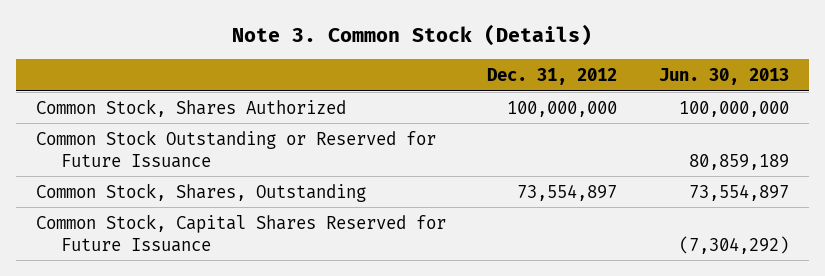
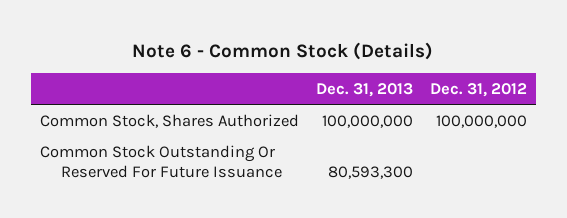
- Note 3. Common Stock (Details)
+ Note 6 - Common Stock (Details)
- | Dec. 31, 2012 | Jun. 30, 2013
+ | Dec. 31, 2013 | Dec. 31, 2012
- Common Stock Outstanding or Reserved for Future Issuance | | 80,859,189
- Common Stock, Shares, Outstanding | 73,554,897 | 73,554,897
- Common Stock, Capital Shares Reserved for Future Issuance | | (7,304,292)
+ Common Stock Outstanding Or Reserved For Future Issuance | 80,593,300 |

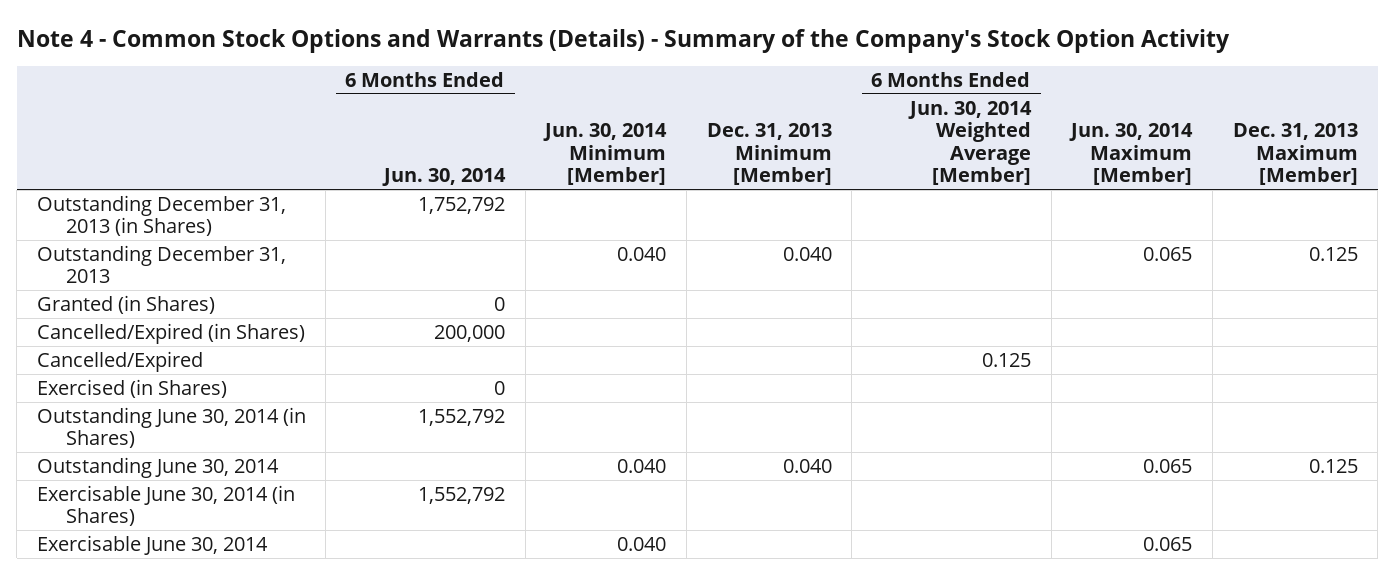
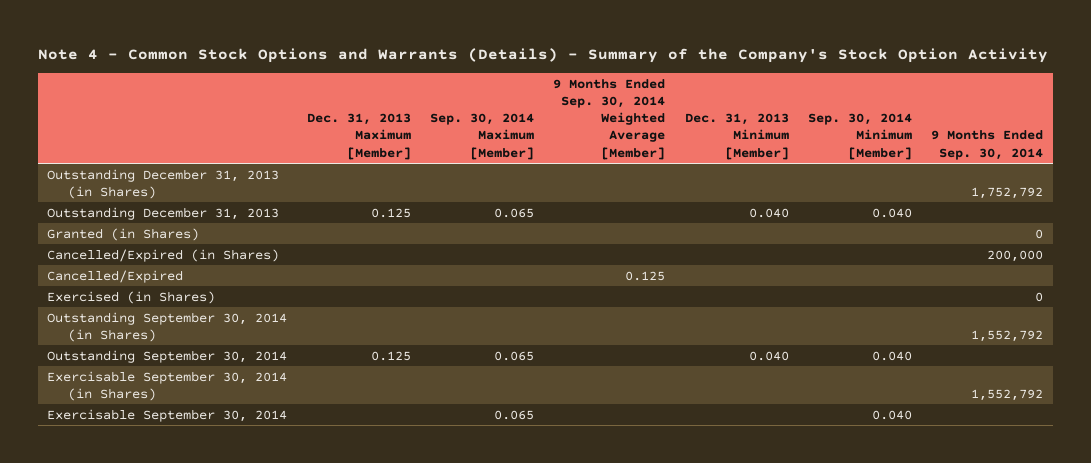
- | 6 Months Ended Jun. 30, 2014 | Jun. 30, 2014 Minimum [Member] | Dec. 31, 2013 Minimum [Member] | 6 Months Ended Jun. 30, 2014 Weighted Average [Member] | Jun. 30, 2014 Maximum [Member] | Dec. 31, 2013 Maximum [Member]
+ | Dec. 31, 2013 Maximum [Member] | Sep. 30, 2014 Maximum [Member] | 9 Months Ended Sep. 30, 2014 Weighted Average [Member] | Dec. 31, 2013 Minimum [Member] | Sep. 30, 2014 Minimum [Member] | 9 Months Ended Sep. 30, 2014
- Outstanding June 30, 2014 (in Shares) | 1,552,792 | | | | |
- Outstanding June 30, 2014 | | 0.040 | 0.040 | | 0.065 | 0.125
- Exercisable June 30, 2014 (in Shares) | 1,552,792 | | | | |
- Exercisable June 30, 2014 | | 0.040 | | | 0.065 |
+ Outstanding September 30, 2014 (in Shares) | | | | | | 1,552,792
+ Outstanding September 30, 2014 | 0.125 | 0.065 | | 0.040 | 0.040 |
+ Exercisable September 30, 2014 (in Shares) | | | | | | 1,552,792
+ Exercisable September 30, 2014 | | 0.065 | | | 0.040 |

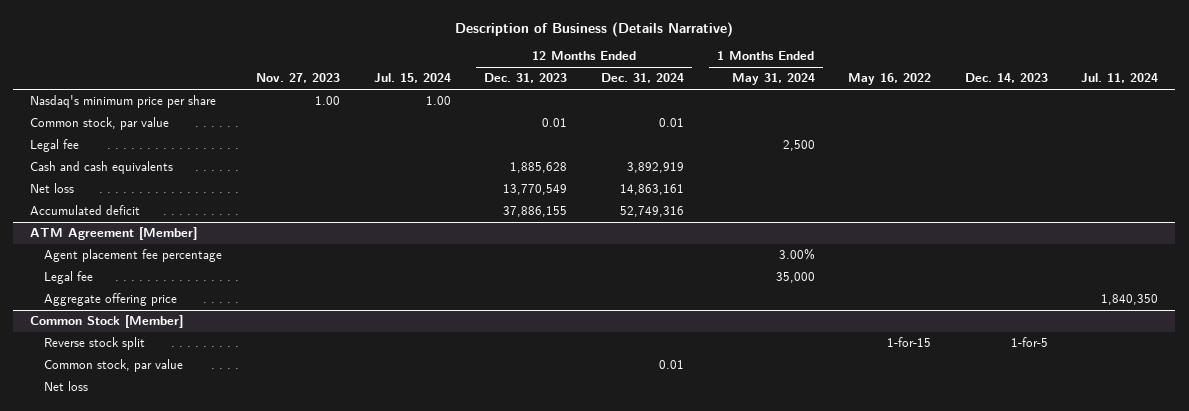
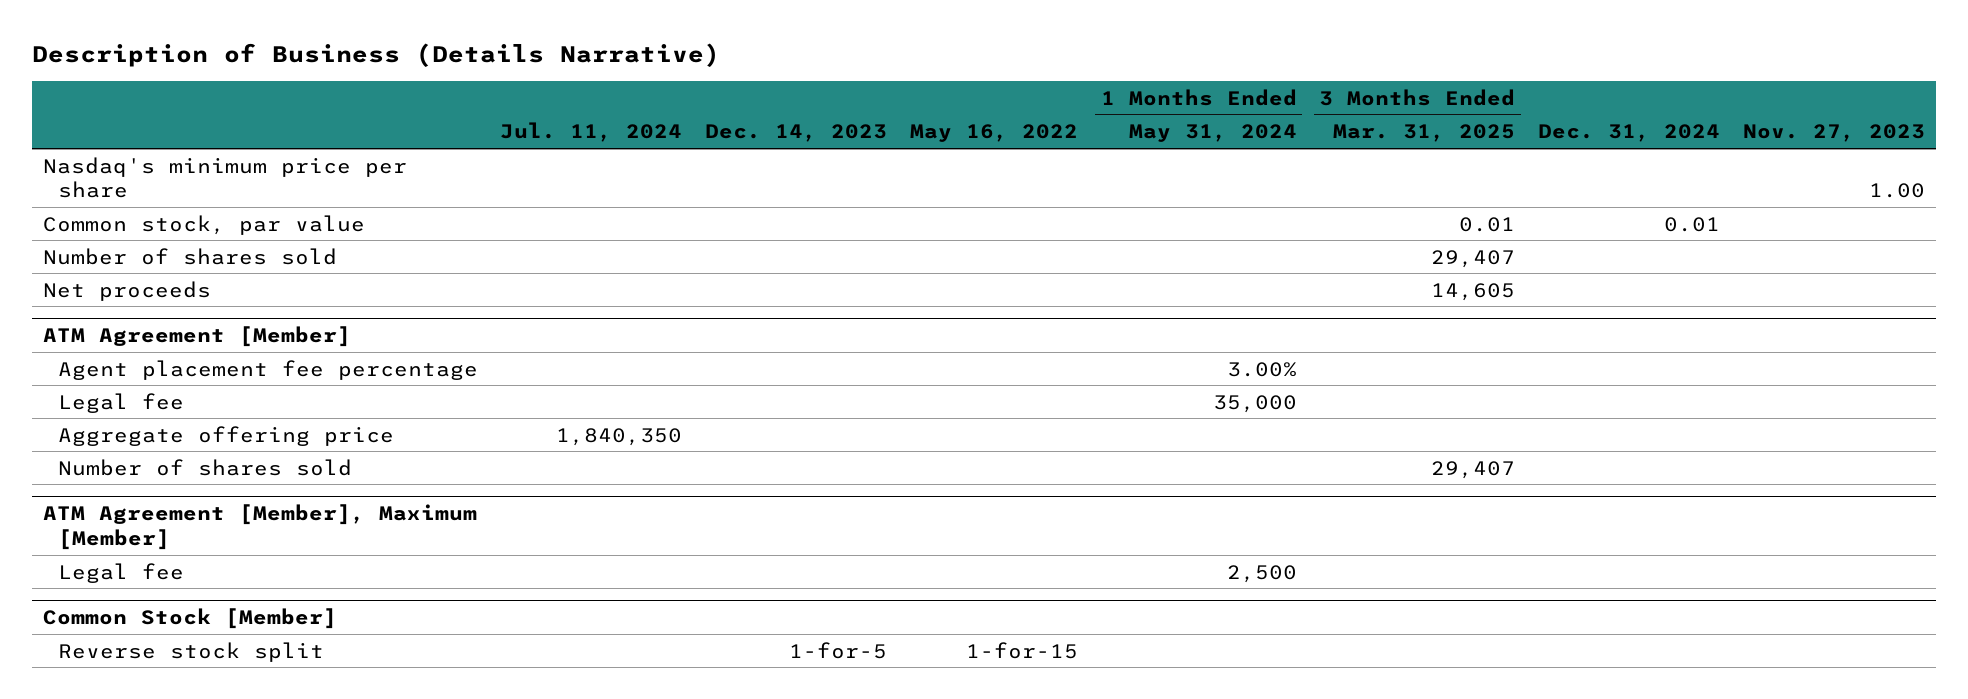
- | Nov. 27, 2023 | Jul. 15, 2024 | 12 Months Ended Dec. 31, 2023 | 12 Months Ended Dec. 31, 2024 | 1 Months Ended May 31, 2024 | May 16, 2022 | Dec. 14, 2023 | Jul. 11, 2024
+ | Jul. 11, 2024 | Dec. 14, 2023 | May 16, 2022 | 1 Months Ended May 31, 2024 | 3 Months Ended Mar. 31, 2025 | Dec. 31, 2024 | Nov. 27, 2023
- Legal fee | | | | | 2,500 | | |
- Cash and cash equivalents | | | 1,885,628 | 3,892,919 | | | |
- Net loss | | | 13,770,549 | 14,863,161 | | | |
- Accumulated deficit | | | 37,886,155 | 52,749,316 | | | |
+ Number of shares sold | | | | | 29,407 | |
+ Net proceeds | | | | | 14,605 | |
@ ATM Agreement [Member]
+ Number of shares sold | | | | | 29,407 | |
+ ATM Agreement [Member], Maximum [Member]
+ Legal fee | | | | 2,500 | | |
@ Common Stock [Member]
- Common stock, par value | | | | 0.01 | | | |
- Net loss

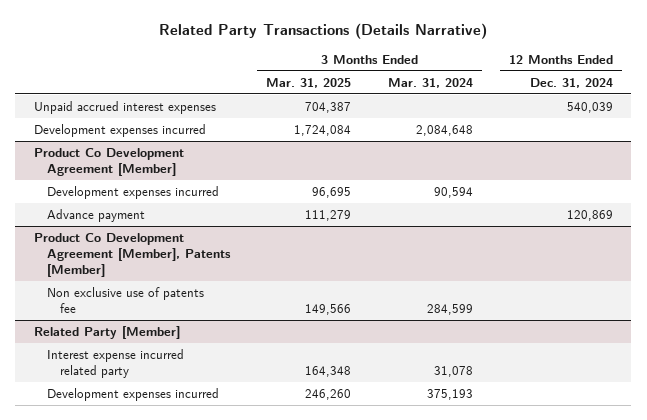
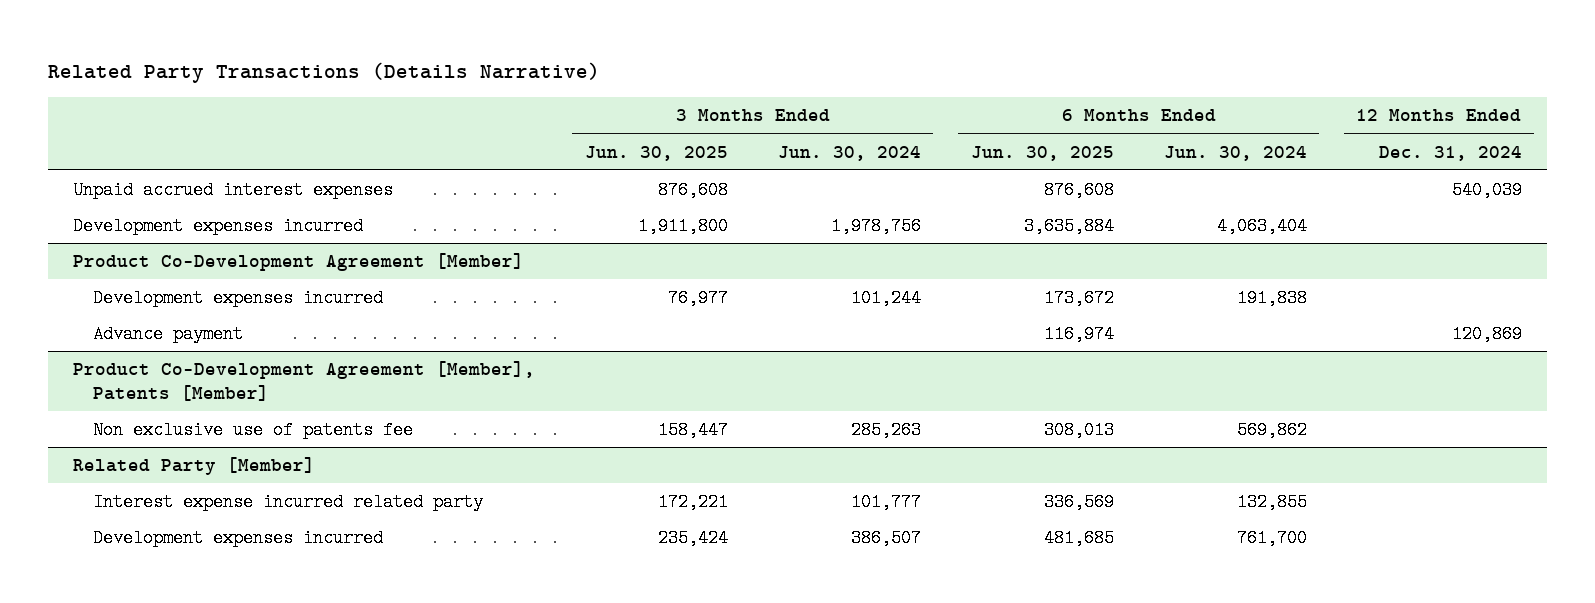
- | 3 Months Ended Mar. 31, 2025 | 3 Months Ended Mar. 31, 2024 | 12 Months Ended Dec. 31, 2024
+ | 3 Months Ended Jun. 30, 2025 | 3 Months Ended Jun. 30, 2024 | 6 Months Ended Jun. 30, 2025 | 6 Months Ended Jun. 30, 2024 | 12 Months Ended Dec. 31, 2024
- Product Co Development Agreement [Member]
+ Product Co-Development Agreement [Member]
- Product Co Development Agreement [Member], Patents [Member]
+ Product Co-Development Agreement [Member], Patents [Member]

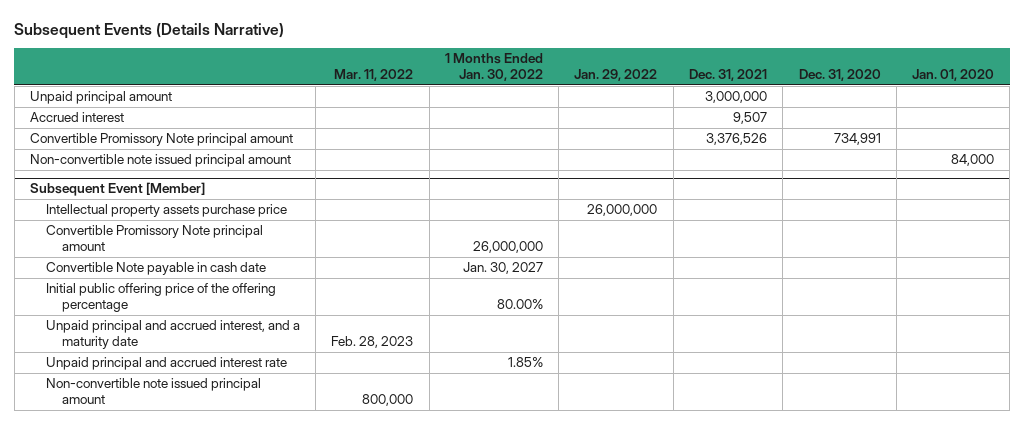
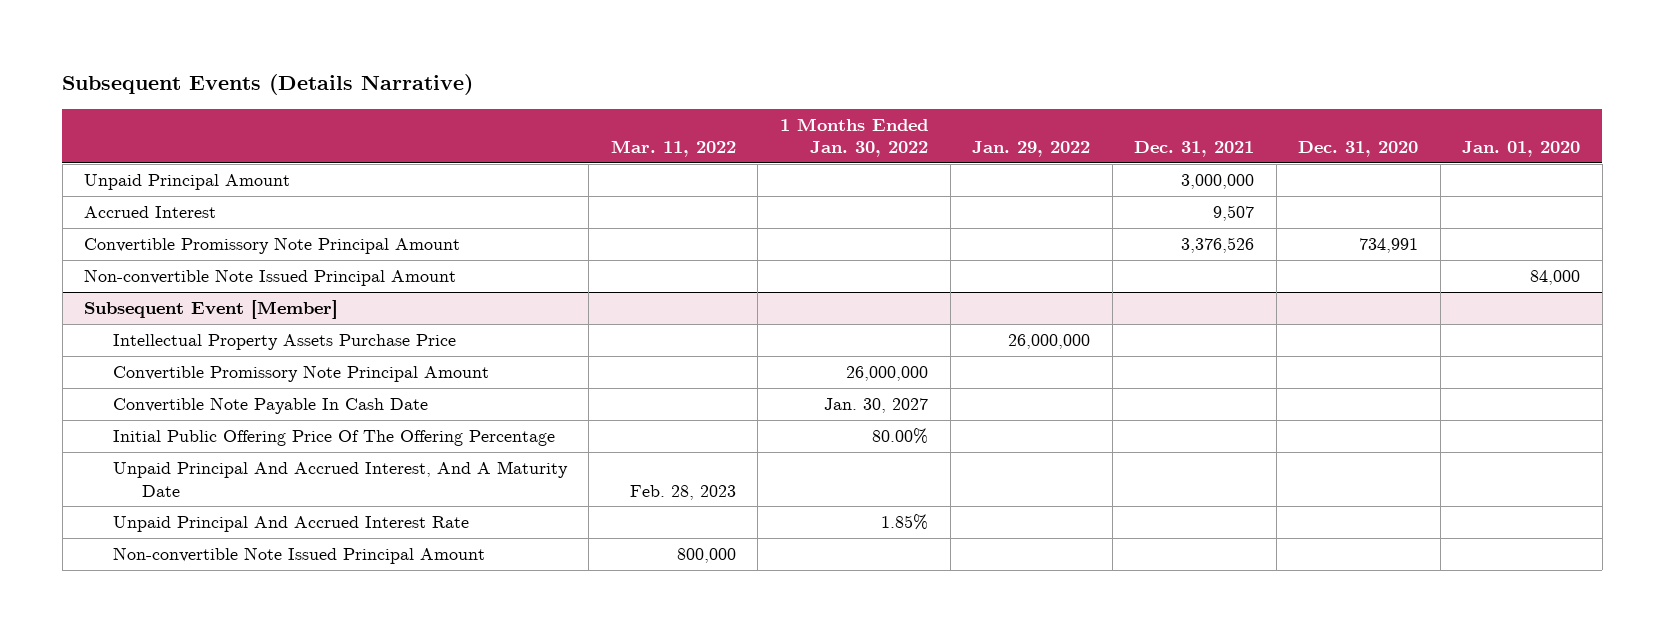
- Unpaid principal amount | | | | 3,000,000 | |
- Accrued interest | | | | 9,507 | |
- Convertible Promissory Note principal amount | | | | 3,376,526 | 734,991 |
- Non-convertible note issued principal amount | | | | | | 84,000
+ Unpaid Principal Amount | | | | 3,000,000 | |
+ Accrued Interest | | | | 9,507 | |
+ Convertible Promissory Note Principal Amount | | | | 3,376,526 | 734,991 |
+ Non-convertible Note Issued Principal Amount | | | | | | 84,000
@ Subsequent Event [Member]
- Intellectual property assets purchase price | | | 26,000,000 | | |
- Convertible Promissory Note principal amount | | 26,000,000 | | | |
- Convertible Note payable in cash date | | Jan. 30, 2027 | | | |
- Initial public offering price of the offering percentage | | 80.00% | | | |
- Unpaid principal and accrued interest, and a maturity date | Feb. 28, 2023 | | | | |
- Unpaid principal and accrued interest rate | | 1.85% | | | |
- Non-convertible note issued principal amount | 800,000 | | | | |
+ Intellectual Property Assets Purchase Price | | | 26,000,000 | | |
+ Convertible Promissory Note Principal Amount | | 26,000,000 | | | |
+ Convertible Note Payable In Cash Date | | Jan. 30, 2027 | | | |
+ Initial Public Offering Price Of The Offering Percentage | | 80.00% | | | |
+ Unpaid Principal And Accrued Interest, And A Maturity Date | Feb. 28, 2023 | | | | |
+ Unpaid Principal And Accrued Interest Rate | | 1.85% | | | |
+ Non-convertible Note Issued Principal Amount | 800,000 | | | | |

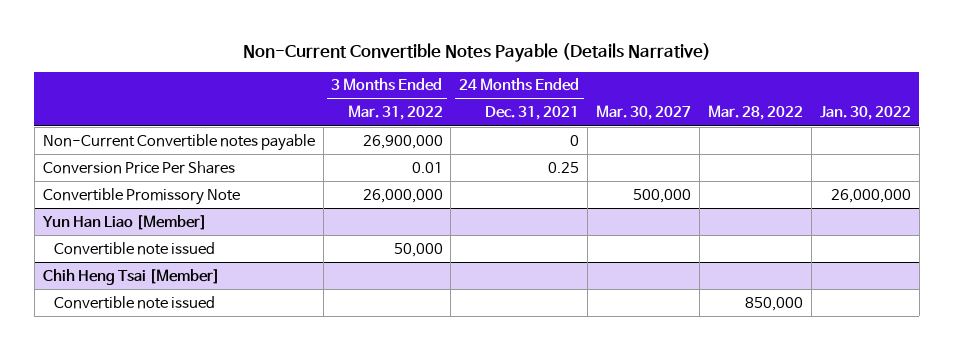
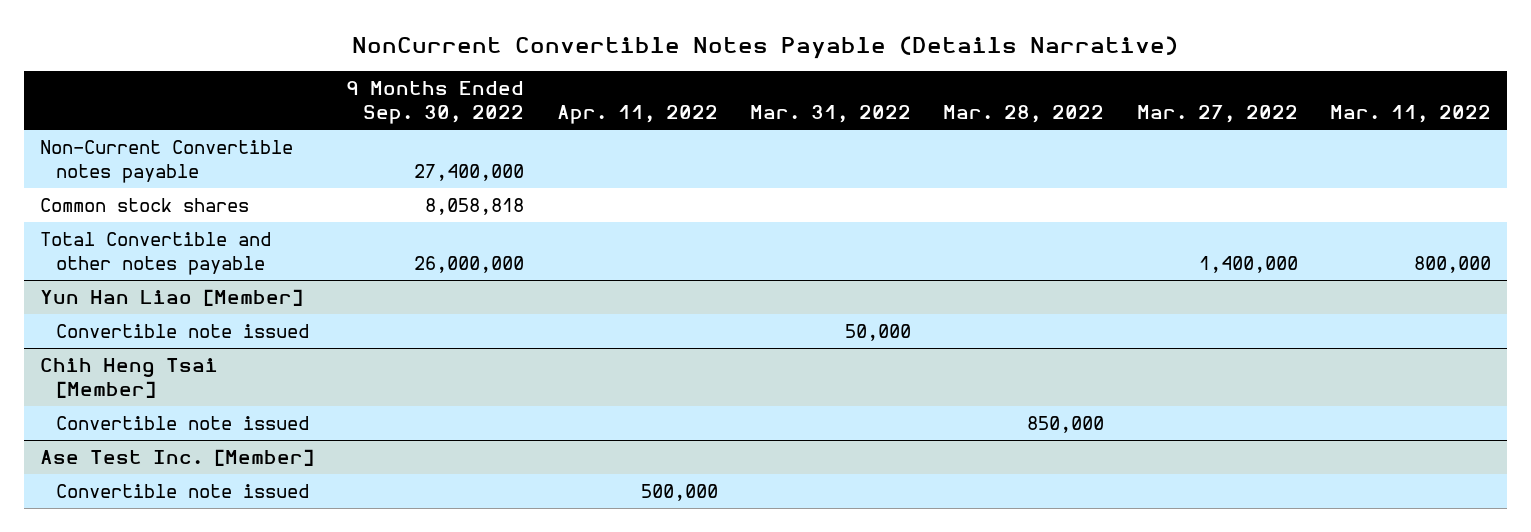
- Non-Current Convertible Notes Payable (Details Narrative)
+ NonCurrent Convertible Notes Payable (Details Narrative)
- | 3 Months Ended Mar. 31, 2022 | 24 Months Ended Dec. 31, 2021 | Mar. 30, 2027 | Mar. 28, 2022 | Jan. 30, 2022
+ | 9 Months Ended Sep. 30, 2022 | Apr. 11, 2022 | Mar. 31, 2022 | Mar. 28, 2022 | Mar. 27, 2022 | Mar. 11, 2022
- Conversion Price Per Shares | 0.01 | 0.25 | | |
- Convertible Promissory Note | 26,000,000 | | 500,000 | | 26,000,000
+ Common stock shares | 8,058,818 | | | | |
+ Total Convertible and other notes payable | 26,000,000 | | | | 1,400,000 | 800,000
+ Ase Test Inc. [Member]
+ Convertible note issued | | 500,000 | | | |

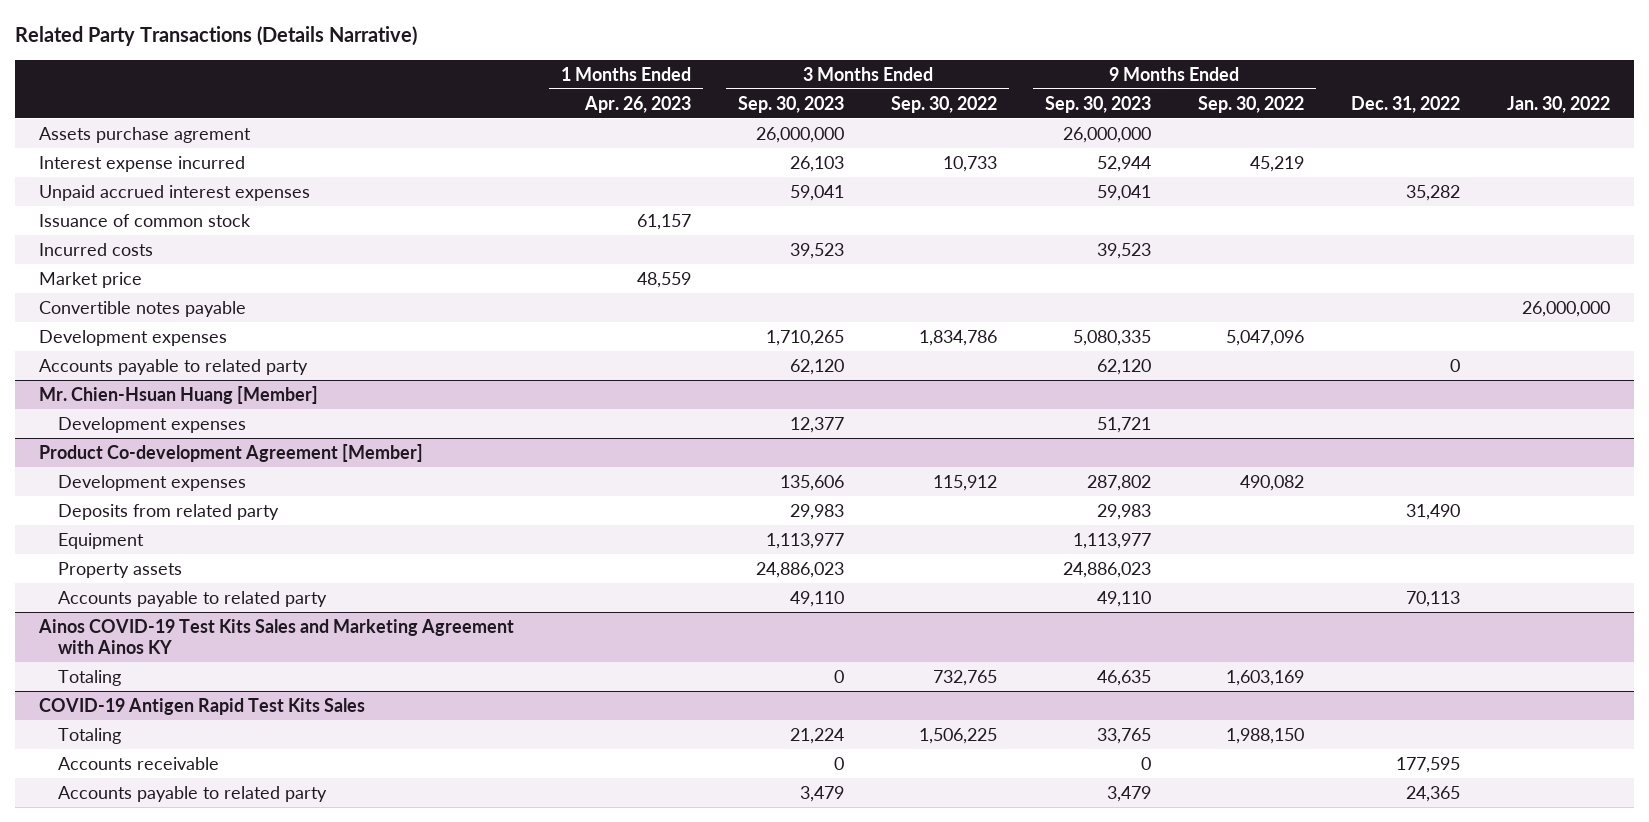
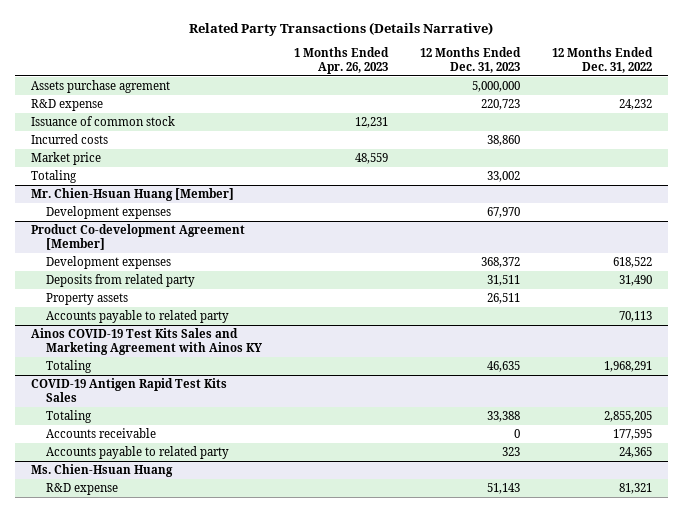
- | 1 Months Ended Apr. 26, 2023 | 3 Months Ended Sep. 30, 2023 | 3 Months Ended Sep. 30, 2022 | 9 Months Ended Sep. 30, 2023 | 9 Months Ended Sep. 30, 2022 | Dec. 31, 2022 | Jan. 30, 2022
+ | 1 Months Ended Apr. 26, 2023 | 12 Months Ended Dec. 31, 2023 | 12 Months Ended Dec. 31, 2022
- Interest expense incurred | | 26,103 | 10,733 | 52,944 | 45,219 | |
- Unpaid accrued interest expenses | | 59,041 | | 59,041 | | 35,282 |
- Issuance of common stock | 61,157 | | | | | |
+ R&D expense | | 220,723 | 24,232
+ Issuance of common stock | 12,231 | |
- Convertible notes payable | | | | | | | 26,000,000
- Development expenses | | 1,710,265 | 1,834,786 | 5,080,335 | 5,047,096 | |
- Accounts payable to related party | | 62,120 | | 62,120 | | 0 |
+ Totaling | | 33,002 |
@ Product Co-development Agreement [Member]
- Equipment | | 1,113,977 | | 1,113,977 | | |
+ Ms. Chien-Hsuan Huang
+ R&D expense | | 51,143 | 81,321

